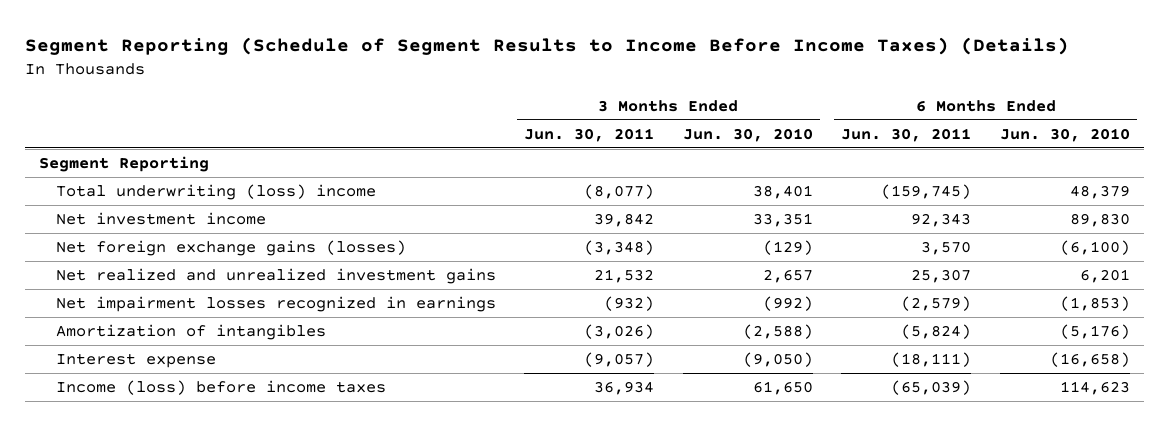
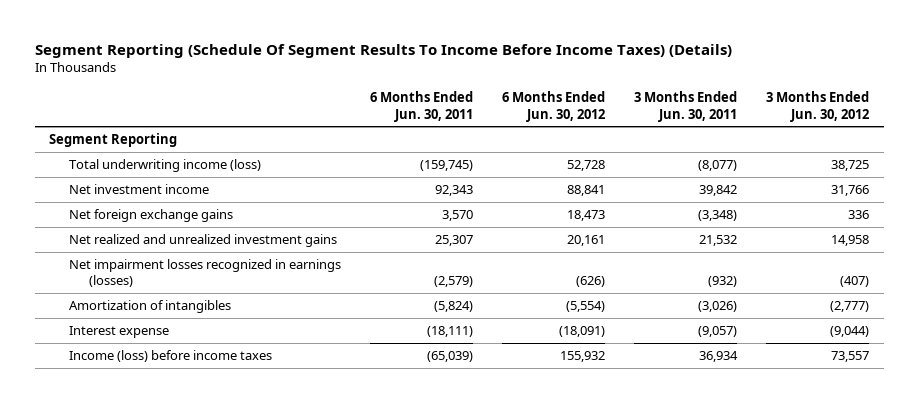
- Segment Reporting (Schedule of Segment Results to Income Before Income Taxes) (Details)
+ Segment Reporting (Schedule Of Segment Results To Income Before Income Taxes) (Details)
- | 3 Months Ended Jun. 30, 2011 | 3 Months Ended Jun. 30, 2010 | 6 Months Ended Jun. 30, 2011 | 6 Months Ended Jun. 30, 2010
+ | 6 Months Ended Jun. 30, 2011 | 6 Months Ended Jun. 30, 2012 | 3 Months Ended Jun. 30, 2011 | 3 Months Ended Jun. 30, 2012
- Total underwriting (loss) income | (8,077) | 38,401 | (159,745) | 48,379
+ Total underwriting income (loss) | (159,745) | 52,728 | (8,077) | 38,725
- Net foreign exchange gains (losses) | (3,348) | (129) | 3,570 | (6,100)
+ Net foreign exchange gains | 3,570 | 18,473 | (3,348) | 336
- Net impairment losses recognized in earnings | (932) | (992) | (2,579) | (1,853)
+ Net impairment losses recognized in earnings (losses) | (2,579) | (626) | (932) | (407)

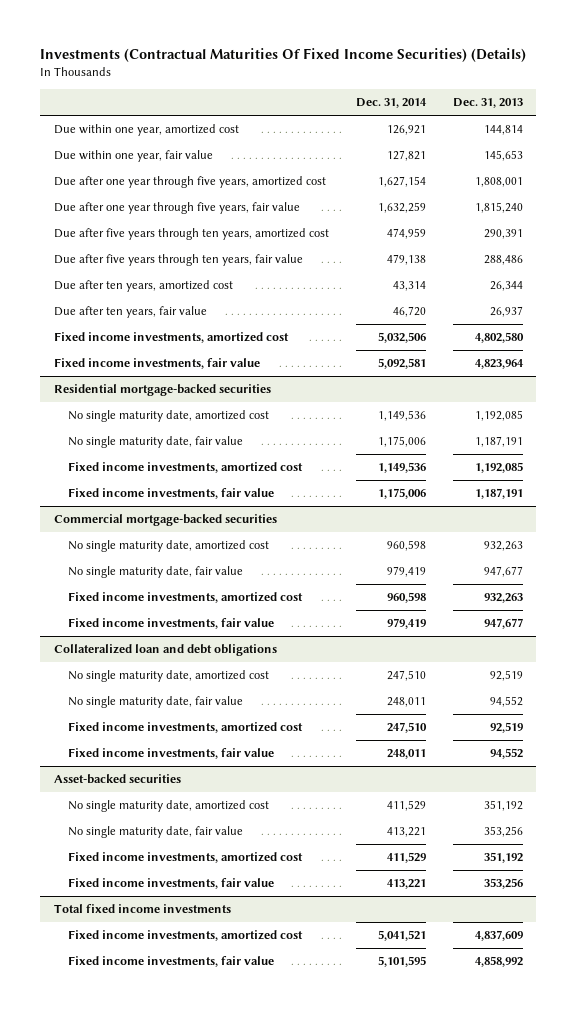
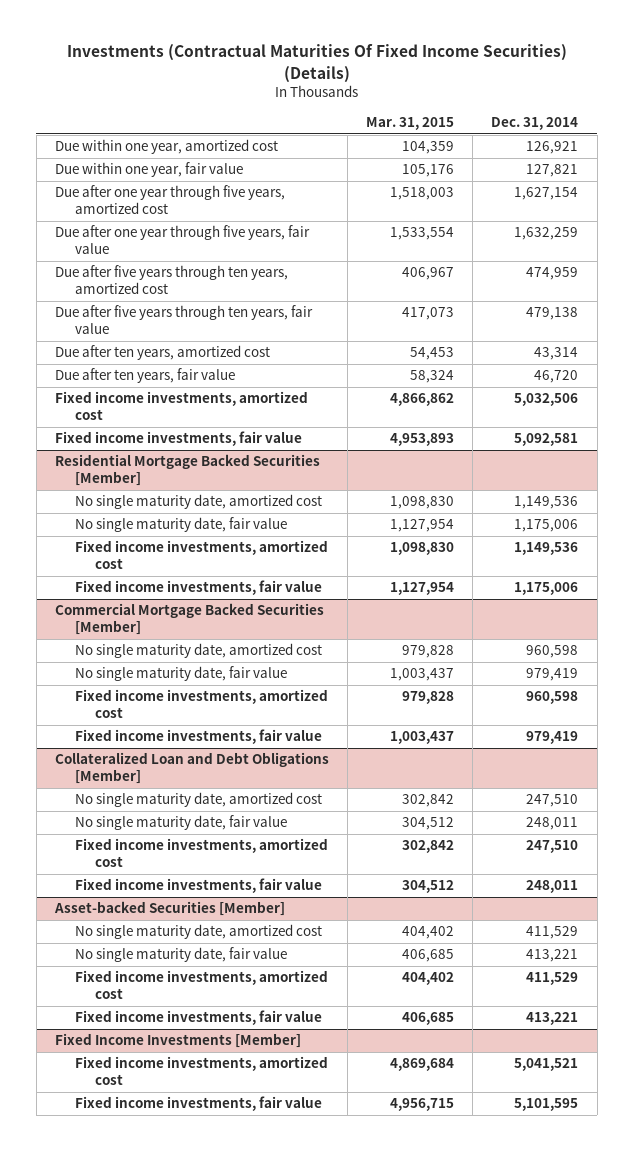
- | Dec. 31, 2014 | Dec. 31, 2013
+ | Mar. 31, 2015 | Dec. 31, 2014
- Residential mortgage-backed securities
+ Residential Mortgage Backed Securities [Member]
- Commercial mortgage-backed securities
+ Commercial Mortgage Backed Securities [Member]
- Collateralized loan and debt obligations
+ Collateralized Loan and Debt Obligations [Member]
- Asset-backed securities
+ Asset-backed Securities [Member]
- Total fixed income investments
+ Fixed Income Investments [Member]

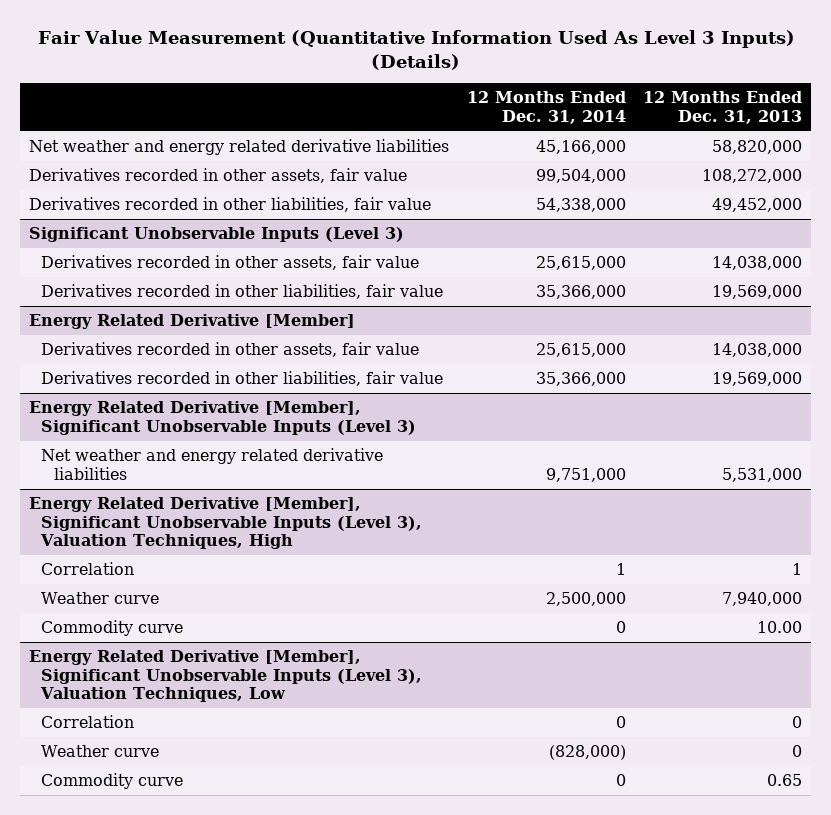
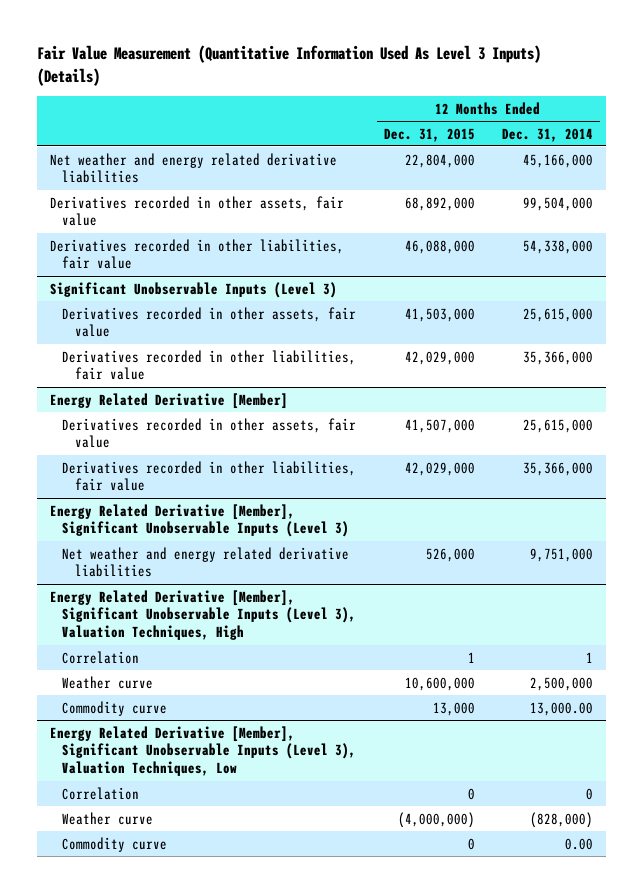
- | 12 Months Ended Dec. 31, 2014 | 12 Months Ended Dec. 31, 2013
+ | 12 Months Ended Dec. 31, 2015 | 12 Months Ended Dec. 31, 2014
@ Energy Related Derivative [Member], Significant Unobservable Inputs (Level 3), Valuation Techniques, High
- Commodity curve | 0 | 10.00
+ Commodity curve | 13,000 | 13,000.00
@ Energy Related Derivative [Member], Significant Unobservable Inputs (Level 3), Valuation Techniques, Low
- Commodity curve | 0 | 0.65
+ Commodity curve | 0 | 0.00

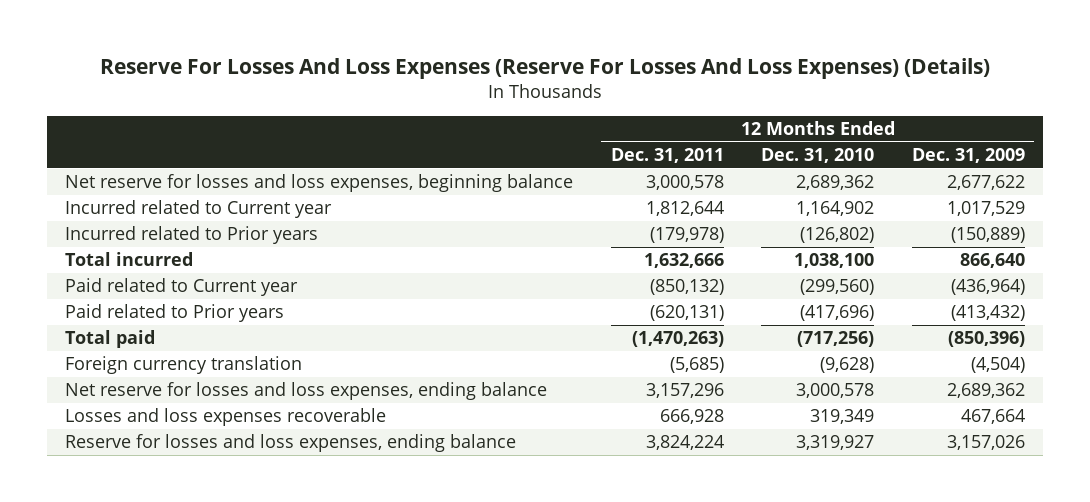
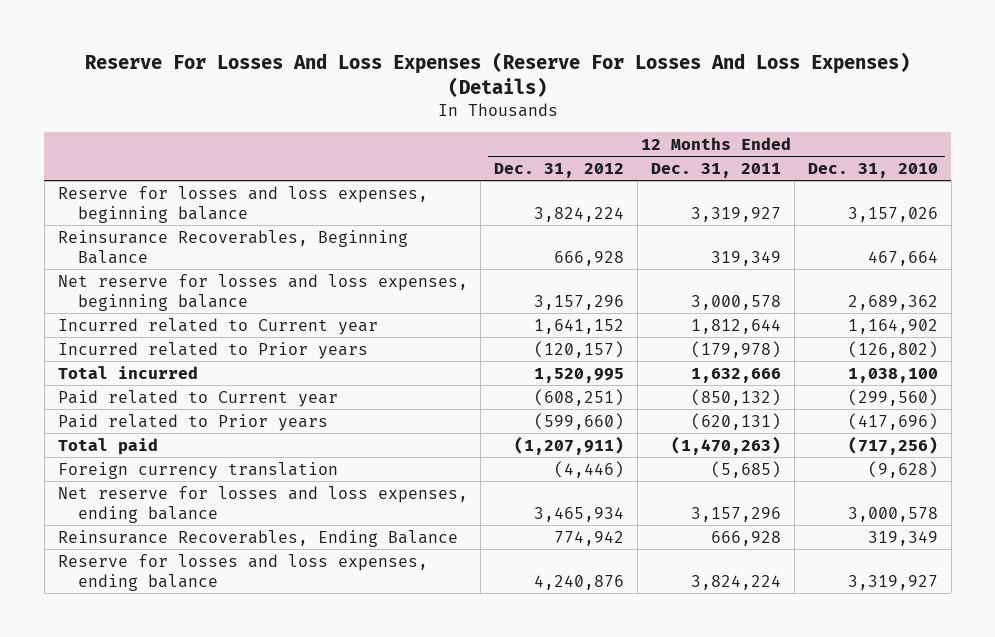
- | 12 Months Ended Dec. 31, 2011 | 12 Months Ended Dec. 31, 2010 | 12 Months Ended Dec. 31, 2009
+ | 12 Months Ended Dec. 31, 2012 | 12 Months Ended Dec. 31, 2011 | 12 Months Ended Dec. 31, 2010
+ Reserve for losses and loss expenses, beginning balance | 3,824,224 | 3,319,927 | 3,157,026
+ Reinsurance Recoverables, Beginning Balance | 666,928 | 319,349 | 467,664
- Losses and loss expenses recoverable | 666,928 | 319,349 | 467,664
+ Reinsurance Recoverables, Ending Balance | 774,942 | 666,928 | 319,349

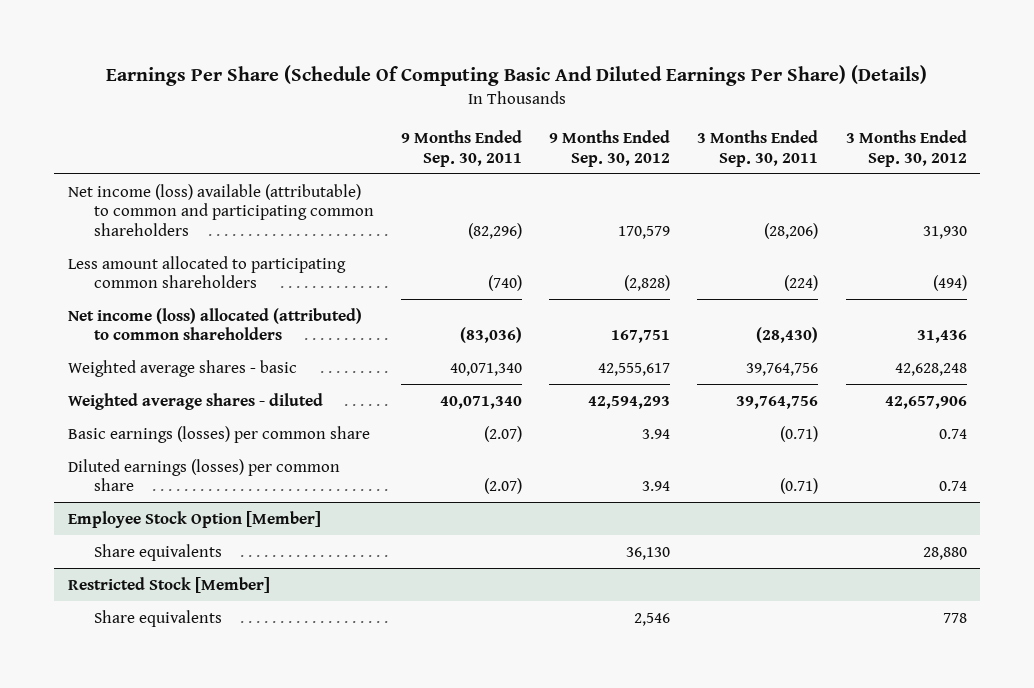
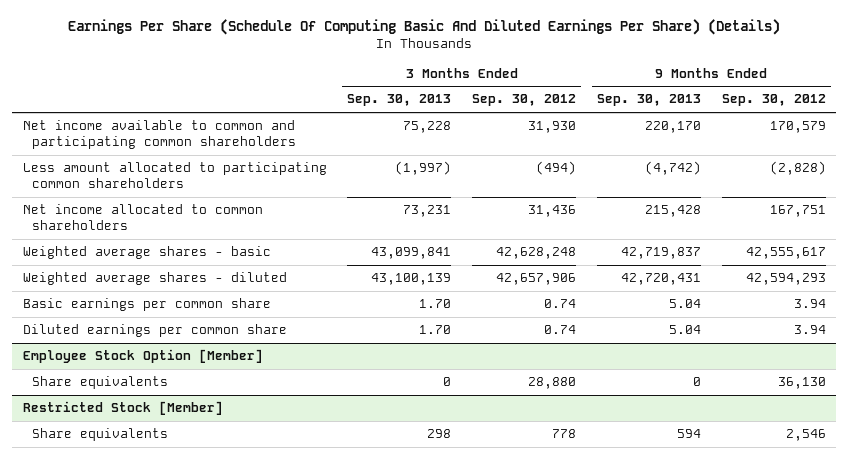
- | 9 Months Ended Sep. 30, 2011 | 9 Months Ended Sep. 30, 2012 | 3 Months Ended Sep. 30, 2011 | 3 Months Ended Sep. 30, 2012
+ | 3 Months Ended Sep. 30, 2013 | 3 Months Ended Sep. 30, 2012 | 9 Months Ended Sep. 30, 2013 | 9 Months Ended Sep. 30, 2012
- Net income (loss) available (attributable) to common and participating common shareholders | (82,296) | 170,579 | (28,206) | 31,930
+ Net income available to common and participating common shareholders | 75,228 | 31,930 | 220,170 | 170,579
- Net income (loss) allocated (attributed) to common shareholders | (83,036) | 167,751 | (28,430) | 31,436
+ Net income allocated to common shareholders | 73,231 | 31,436 | 215,428 | 167,751
- Basic earnings (losses) per common share | (2.07) | 3.94 | (0.71) | 0.74
- Diluted earnings (losses) per common share | (2.07) | 3.94 | (0.71) | 0.74
+ Basic earnings per common share | 1.70 | 0.74 | 5.04 | 3.94
+ Diluted earnings per common share | 1.70 | 0.74 | 5.04 | 3.94

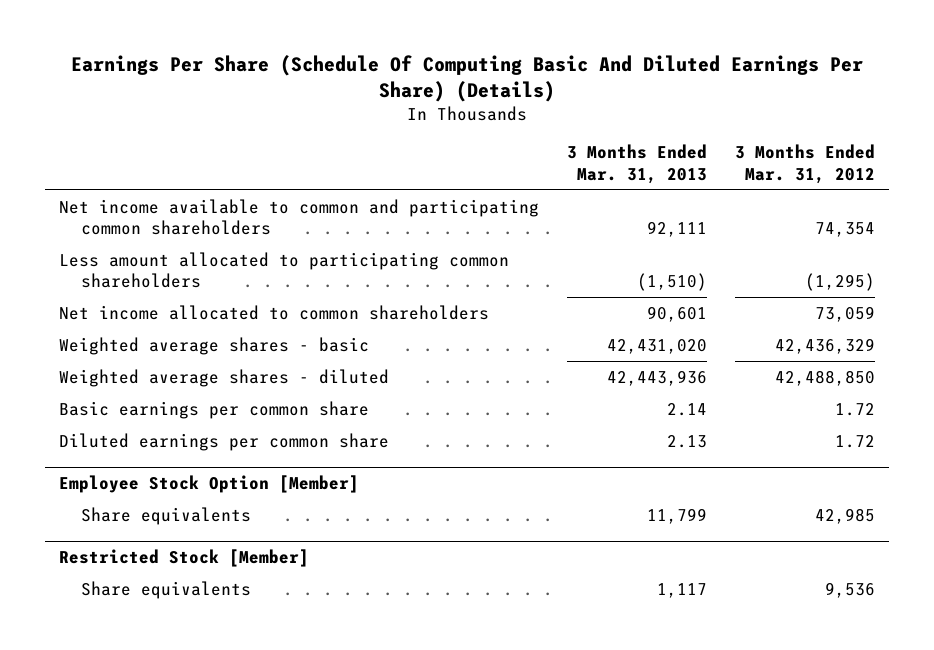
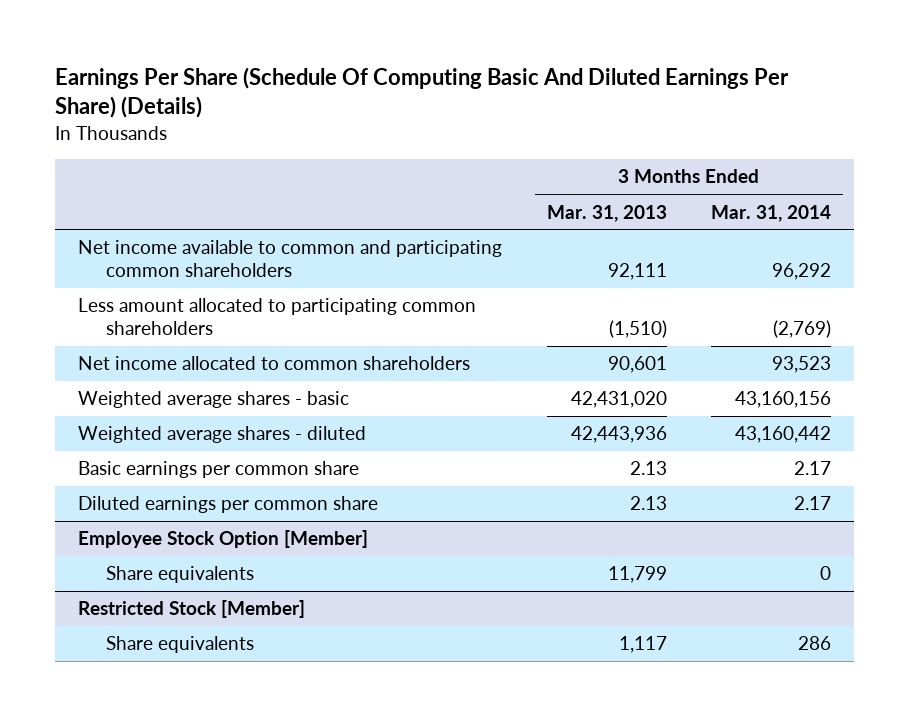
- | 3 Months Ended Mar. 31, 2013 | 3 Months Ended Mar. 31, 2012
+ | 3 Months Ended Mar. 31, 2013 | 3 Months Ended Mar. 31, 2014
- Basic earnings per common share | 2.14 | 1.72
+ Basic earnings per common share | 2.13 | 2.17

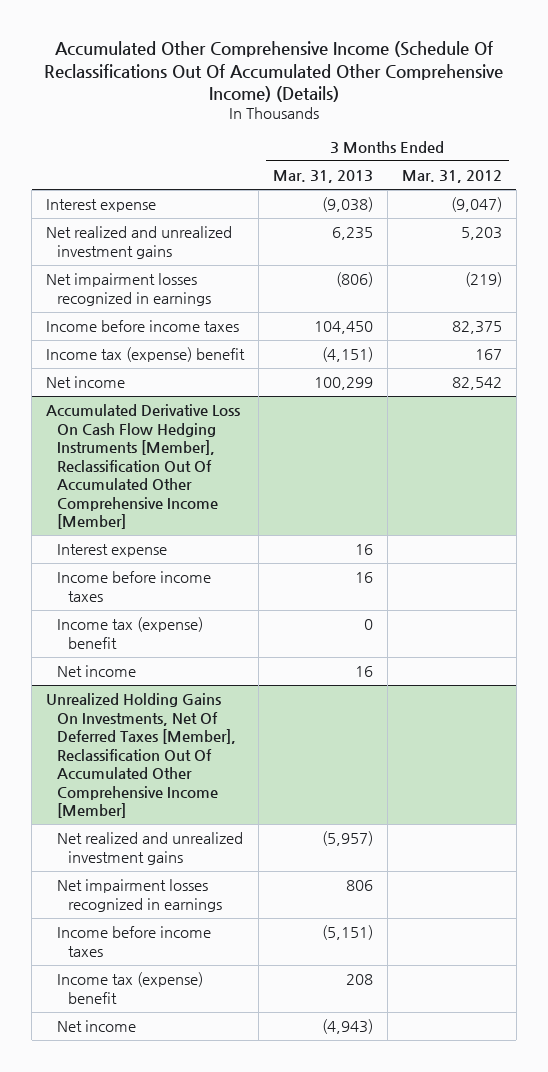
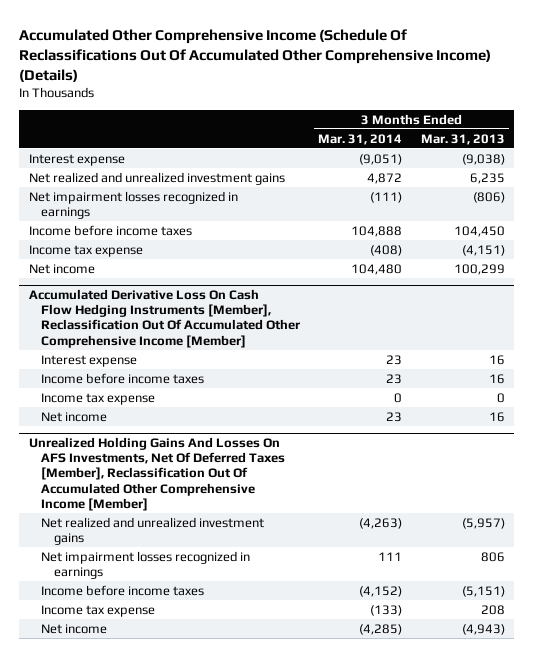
- | 3 Months Ended Mar. 31, 2013 | 3 Months Ended Mar. 31, 2012
+ | 3 Months Ended Mar. 31, 2014 | 3 Months Ended Mar. 31, 2013
- Income tax (expense) benefit | (4,151) | 167
+ Income tax expense | (408) | (4,151)
@ Accumulated Derivative Loss On Cash Flow Hedging Instruments [Member], Reclassification Out Of Accumulated Other Comprehensive Income [Member]
- Income tax (expense) benefit | 0 |
+ Income tax expense | 0 | 0
- Unrealized Holding Gains On Investments, Net Of Deferred Taxes [Member], Reclassification Out Of Accumulated Other Comprehensive Income [Member]
+ Unrealized Holding Gains And Losses On AFS Investments, Net Of Deferred Taxes [Member], Reclassification Out Of Accumulated Other Comprehensive Income [Member]
- Income tax (expense) benefit | 208 |
+ Income tax expense | (133) | 208

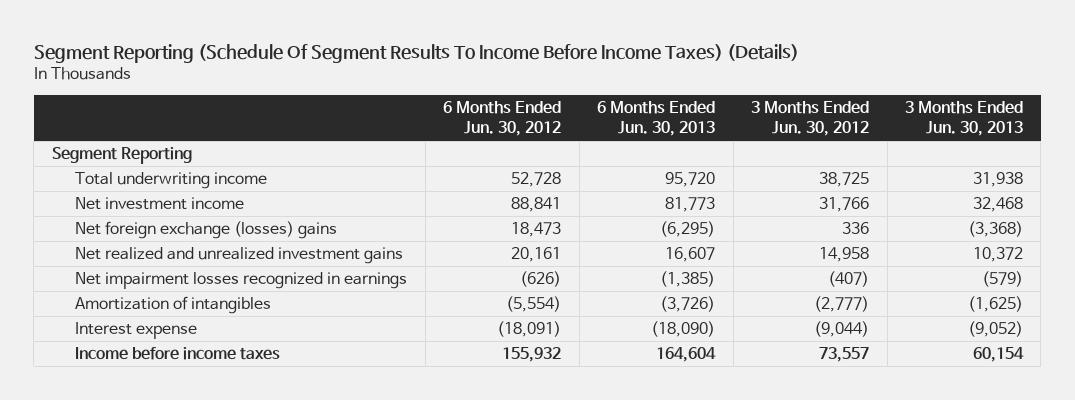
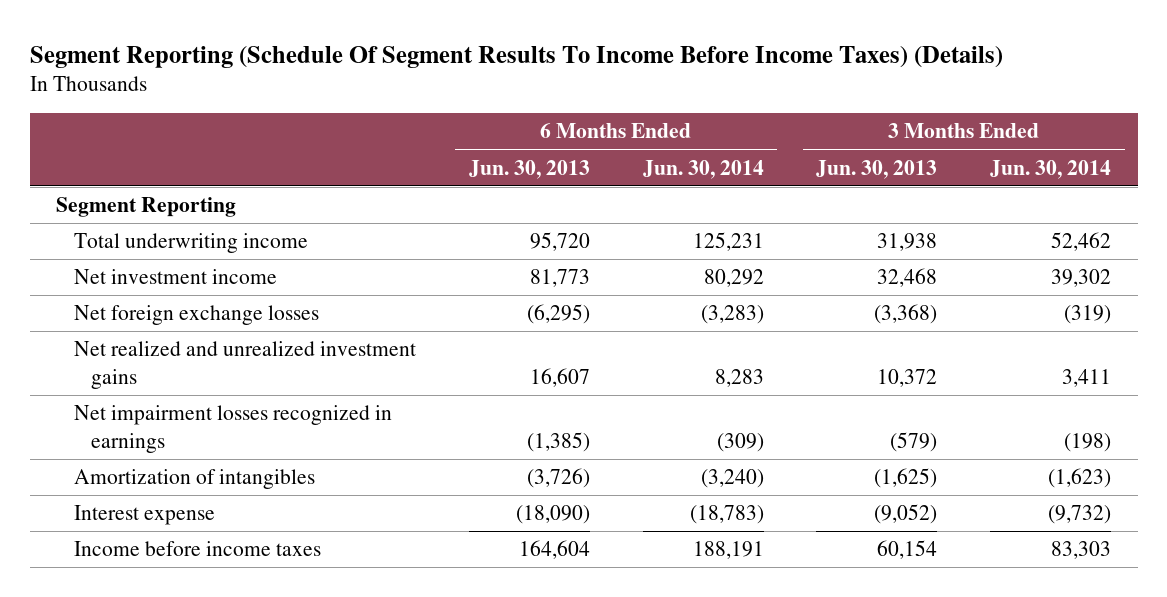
- | 6 Months Ended Jun. 30, 2012 | 6 Months Ended Jun. 30, 2013 | 3 Months Ended Jun. 30, 2012 | 3 Months Ended Jun. 30, 2013
+ | 6 Months Ended Jun. 30, 2013 | 6 Months Ended Jun. 30, 2014 | 3 Months Ended Jun. 30, 2013 | 3 Months Ended Jun. 30, 2014
- Net foreign exchange (losses) gains | 18,473 | (6,295) | 336 | (3,368)
+ Net foreign exchange losses | (6,295) | (3,283) | (3,368) | (319)

